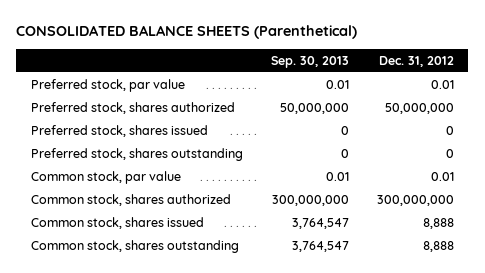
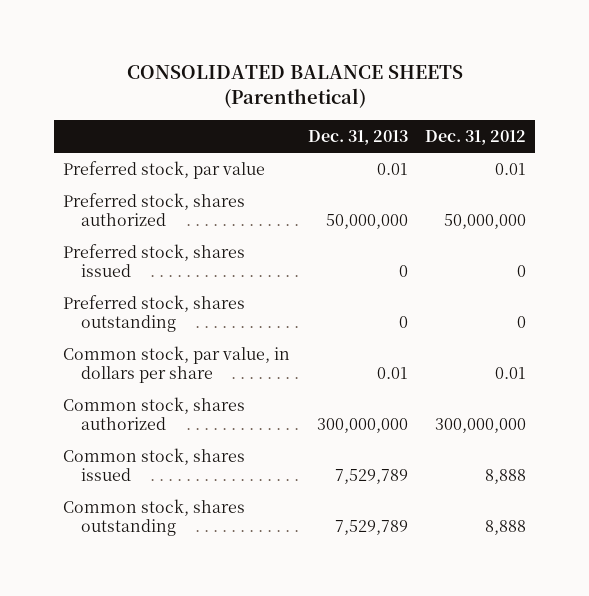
- | Sep. 30, 2013 | Dec. 31, 2012
+ | Dec. 31, 2013 | Dec. 31, 2012
- Common stock, par value | 0.01 | 0.01
+ Common stock, par value, in dollars per share | 0.01 | 0.01

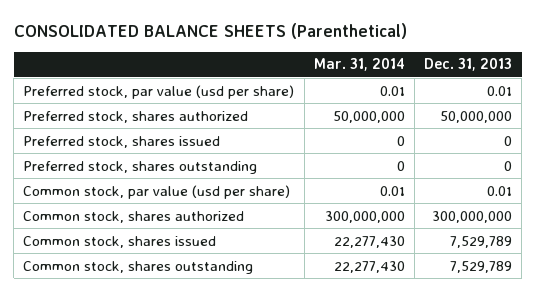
- | Dec. 31, 2013 | Dec. 31, 2012
+ | Mar. 31, 2014 | Dec. 31, 2013
- Preferred stock, par value | 0.01 | 0.01
+ Preferred stock, par value (usd per share) | 0.01 | 0.01
- Common stock, par value, in dollars per share | 0.01 | 0.01
+ Common stock, par value (usd per share) | 0.01 | 0.01

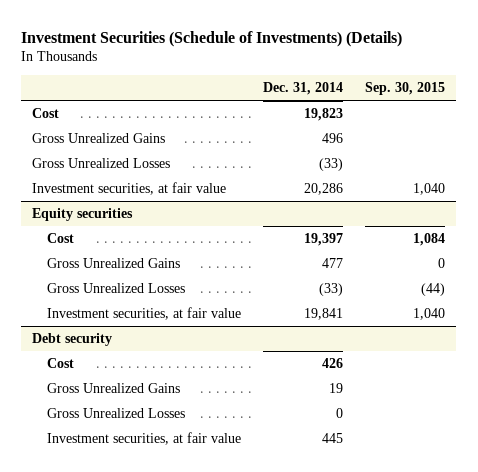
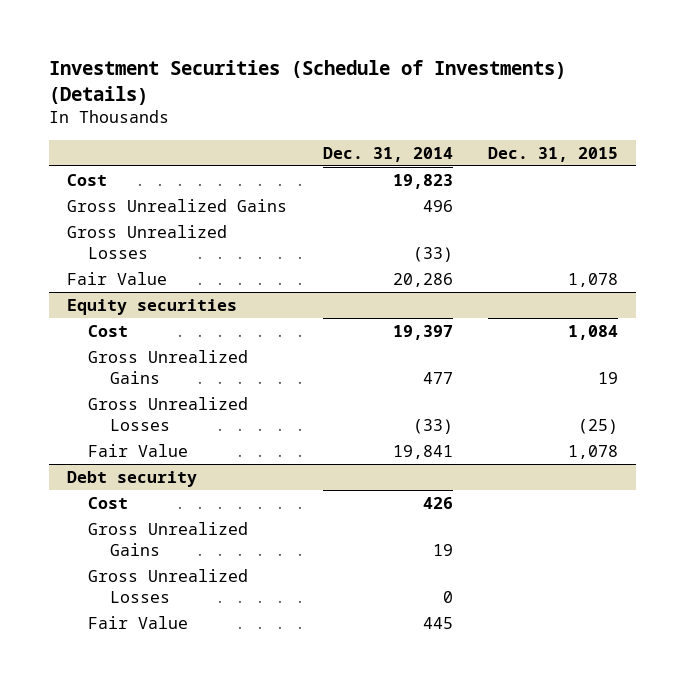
- | Dec. 31, 2014 | Sep. 30, 2015
+ | Dec. 31, 2014 | Dec. 31, 2015
- Investment securities, at fair value | 20,286 | 1,040
+ Fair Value | 20,286 | 1,078
@ Equity securities
- Investment securities, at fair value | 19,841 | 1,040
+ Fair Value | 19,841 | 1,078
@ Debt security
- Investment securities, at fair value | 445 |
+ Fair Value | 445 |

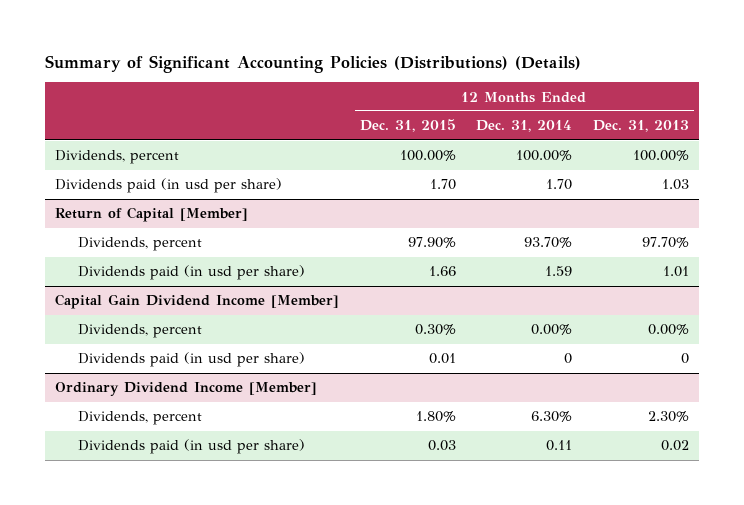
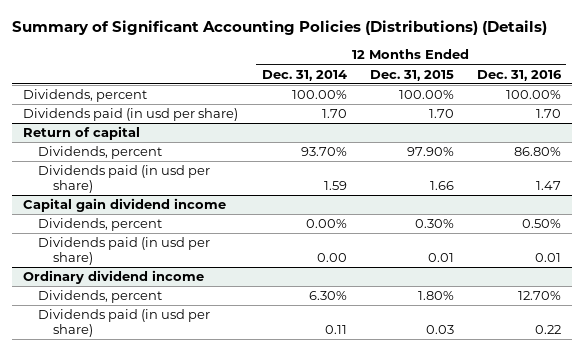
- | 12 Months Ended Dec. 31, 2015 | 12 Months Ended Dec. 31, 2014 | 12 Months Ended Dec. 31, 2013
+ | 12 Months Ended Dec. 31, 2014 | 12 Months Ended Dec. 31, 2015 | 12 Months Ended Dec. 31, 2016
- Return of Capital [Member]
+ Return of capital
- Capital Gain Dividend Income [Member]
+ Capital gain dividend income
- Dividends paid (in usd per share) | 0.01 | 0 | 0
- Ordinary Dividend Income [Member]
+ Dividends paid (in usd per share) | 0.00 | 0.01 | 0.01
+ Ordinary dividend income

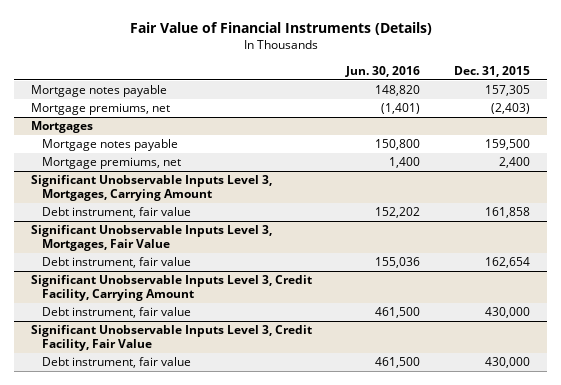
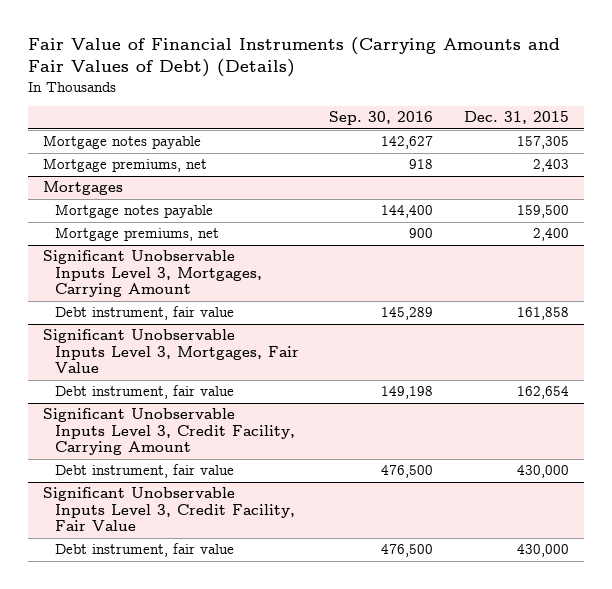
- Fair Value of Financial Instruments (Details)
+ Fair Value of Financial Instruments (Carrying Amounts and Fair Values of Debt) (Details)
- | Jun. 30, 2016 | Dec. 31, 2015
+ | Sep. 30, 2016 | Dec. 31, 2015
- Mortgage premiums, net | (1,401) | (2,403)
+ Mortgage premiums, net | 918 | 2,403

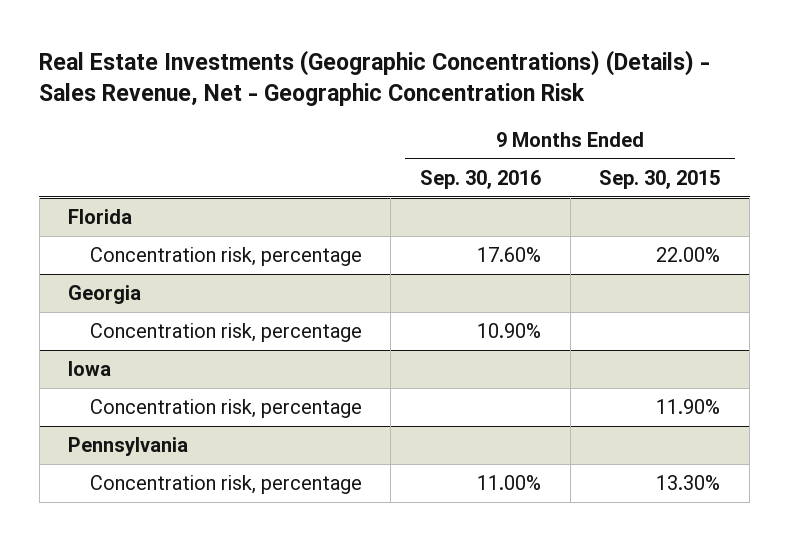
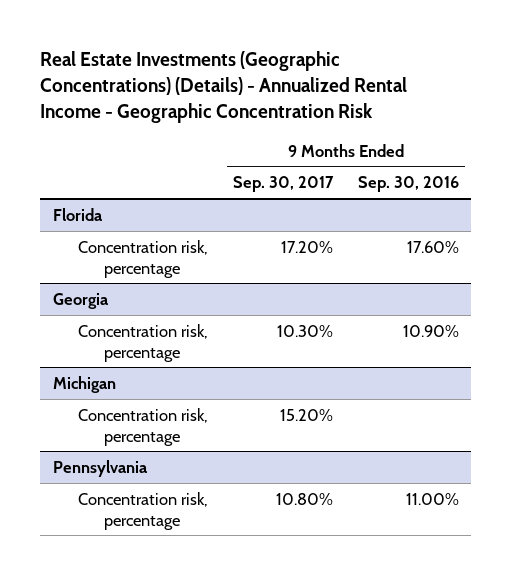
- Real Estate Investments (Geographic Concentrations) (Details) - Sales Revenue, Net - Geographic Concentration Risk
+ Real Estate Investments (Geographic Concentrations) (Details) - Annualized Rental Income - Geographic Concentration Risk
- | 9 Months Ended Sep. 30, 2016 | 9 Months Ended Sep. 30, 2015
+ | 9 Months Ended Sep. 30, 2017 | 9 Months Ended Sep. 30, 2016
- Iowa
+ Michigan

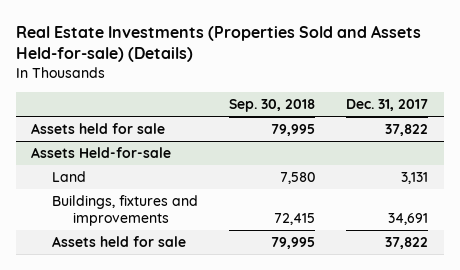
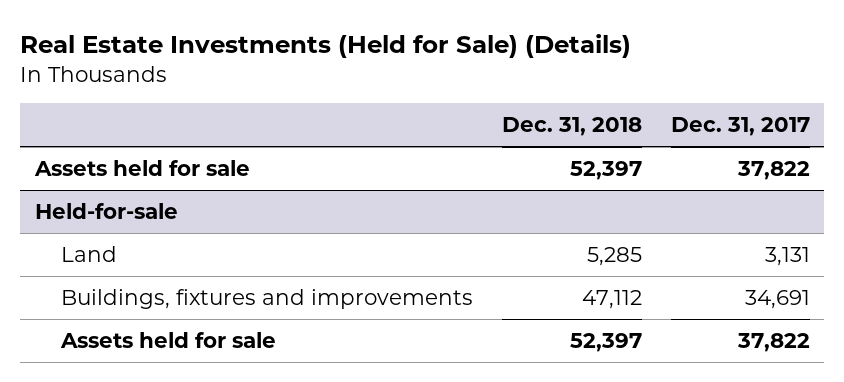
- Real Estate Investments (Properties Sold and Assets Held-for-sale) (Details)
+ Real Estate Investments (Held for Sale) (Details)
- | Sep. 30, 2018 | Dec. 31, 2017
+ | Dec. 31, 2018 | Dec. 31, 2017
- Assets Held-for-sale
+ Held-for-sale

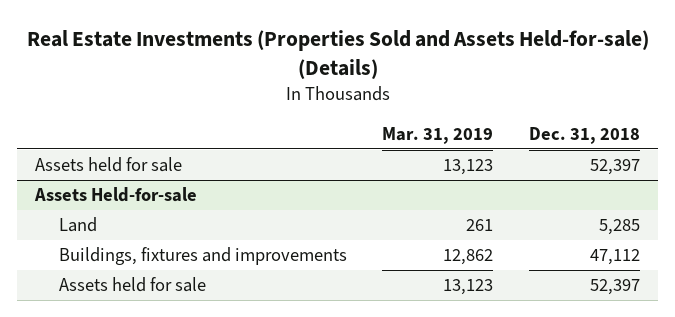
- Real Estate Investments (Held for Sale) (Details)
+ Real Estate Investments (Properties Sold and Assets Held-for-sale) (Details)
- | Dec. 31, 2018 | Dec. 31, 2017
+ | Mar. 31, 2019 | Dec. 31, 2018
- Held-for-sale
+ Assets Held-for-sale

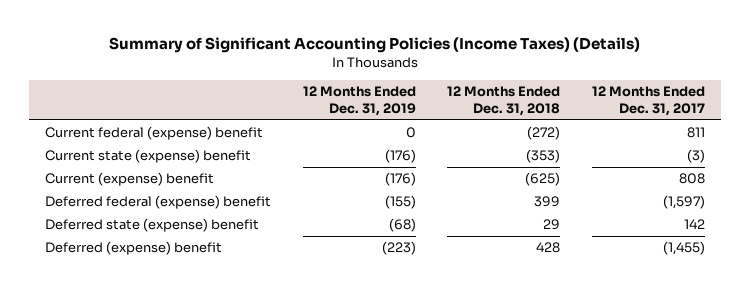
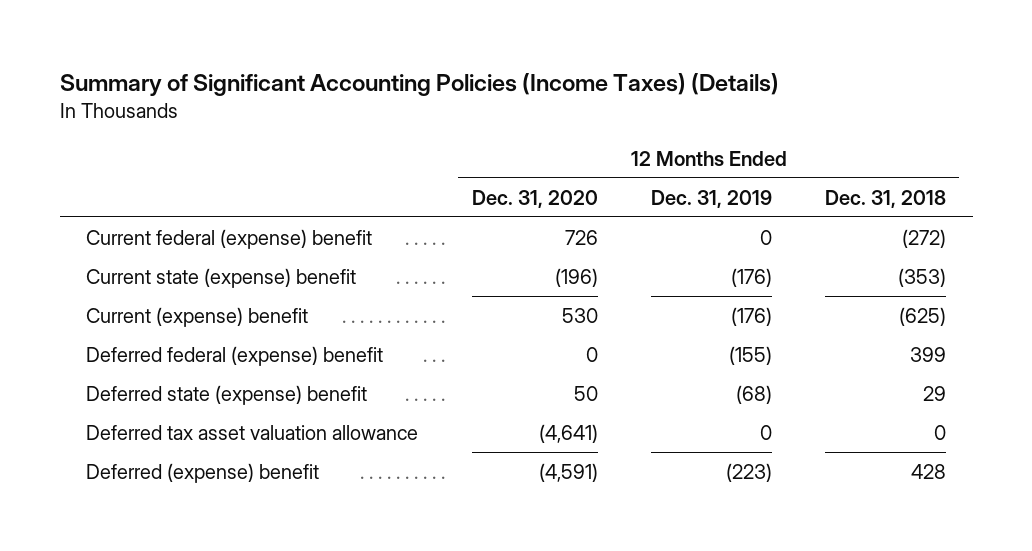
- | 12 Months Ended Dec. 31, 2019 | 12 Months Ended Dec. 31, 2018 | 12 Months Ended Dec. 31, 2017
+ | 12 Months Ended Dec. 31, 2020 | 12 Months Ended Dec. 31, 2019 | 12 Months Ended Dec. 31, 2018
+ Deferred tax asset valuation allowance | (4,641) | 0 | 0

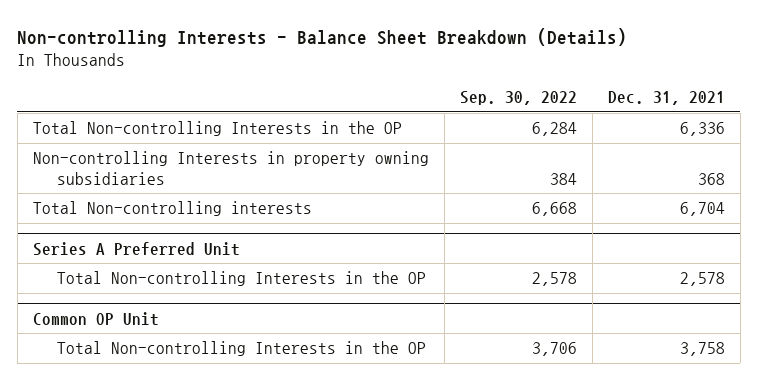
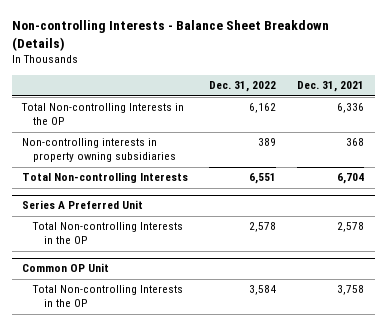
- | Sep. 30, 2022 | Dec. 31, 2021
+ | Dec. 31, 2022 | Dec. 31, 2021
- Non-controlling Interests in property owning subsidiaries | 384 | 368
- Total Non-controlling interests | 6,668 | 6,704
+ Non-controlling interests in property owning subsidiaries | 389 | 368
+ Total Non-controlling Interests | 6,551 | 6,704

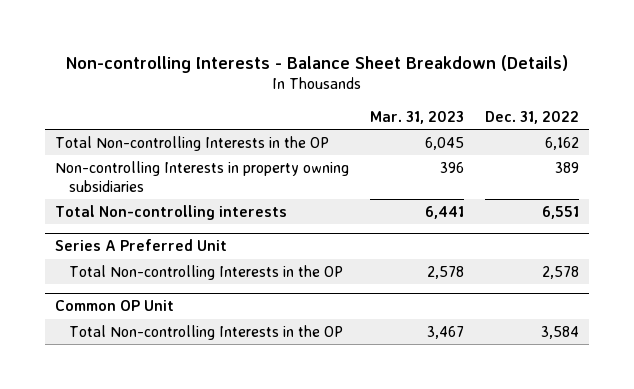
- | Dec. 31, 2022 | Dec. 31, 2021
+ | Mar. 31, 2023 | Dec. 31, 2022
- Non-controlling interests in property owning subsidiaries | 389 | 368
- Total Non-controlling Interests | 6,551 | 6,704
+ Non-controlling Interests in property owning subsidiaries | 396 | 389
+ Total Non-controlling interests | 6,441 | 6,551

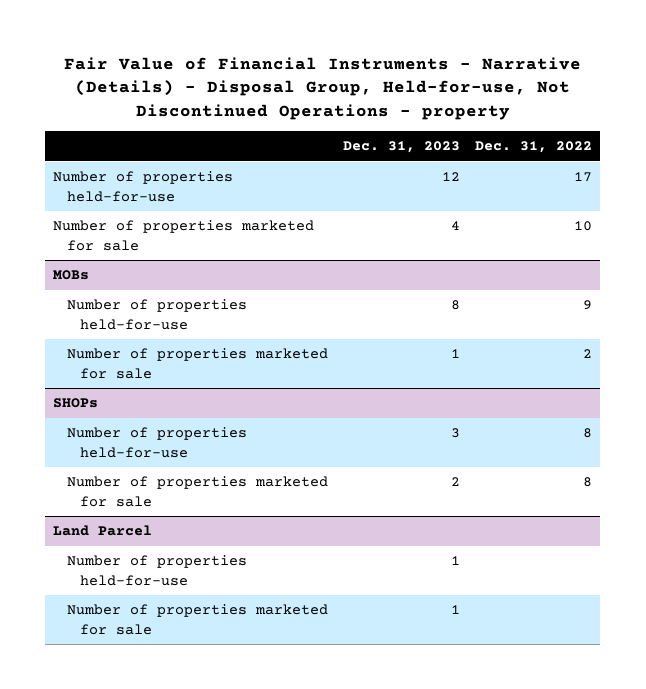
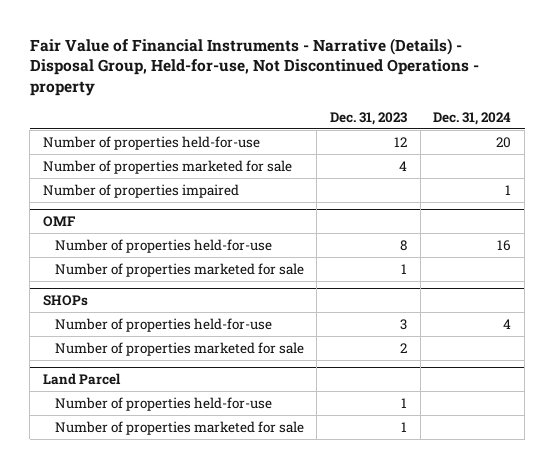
- | Dec. 31, 2023 | Dec. 31, 2022
+ | Dec. 31, 2023 | Dec. 31, 2024
- MOBs
+ Number of properties impaired | | 1
+ OMF

